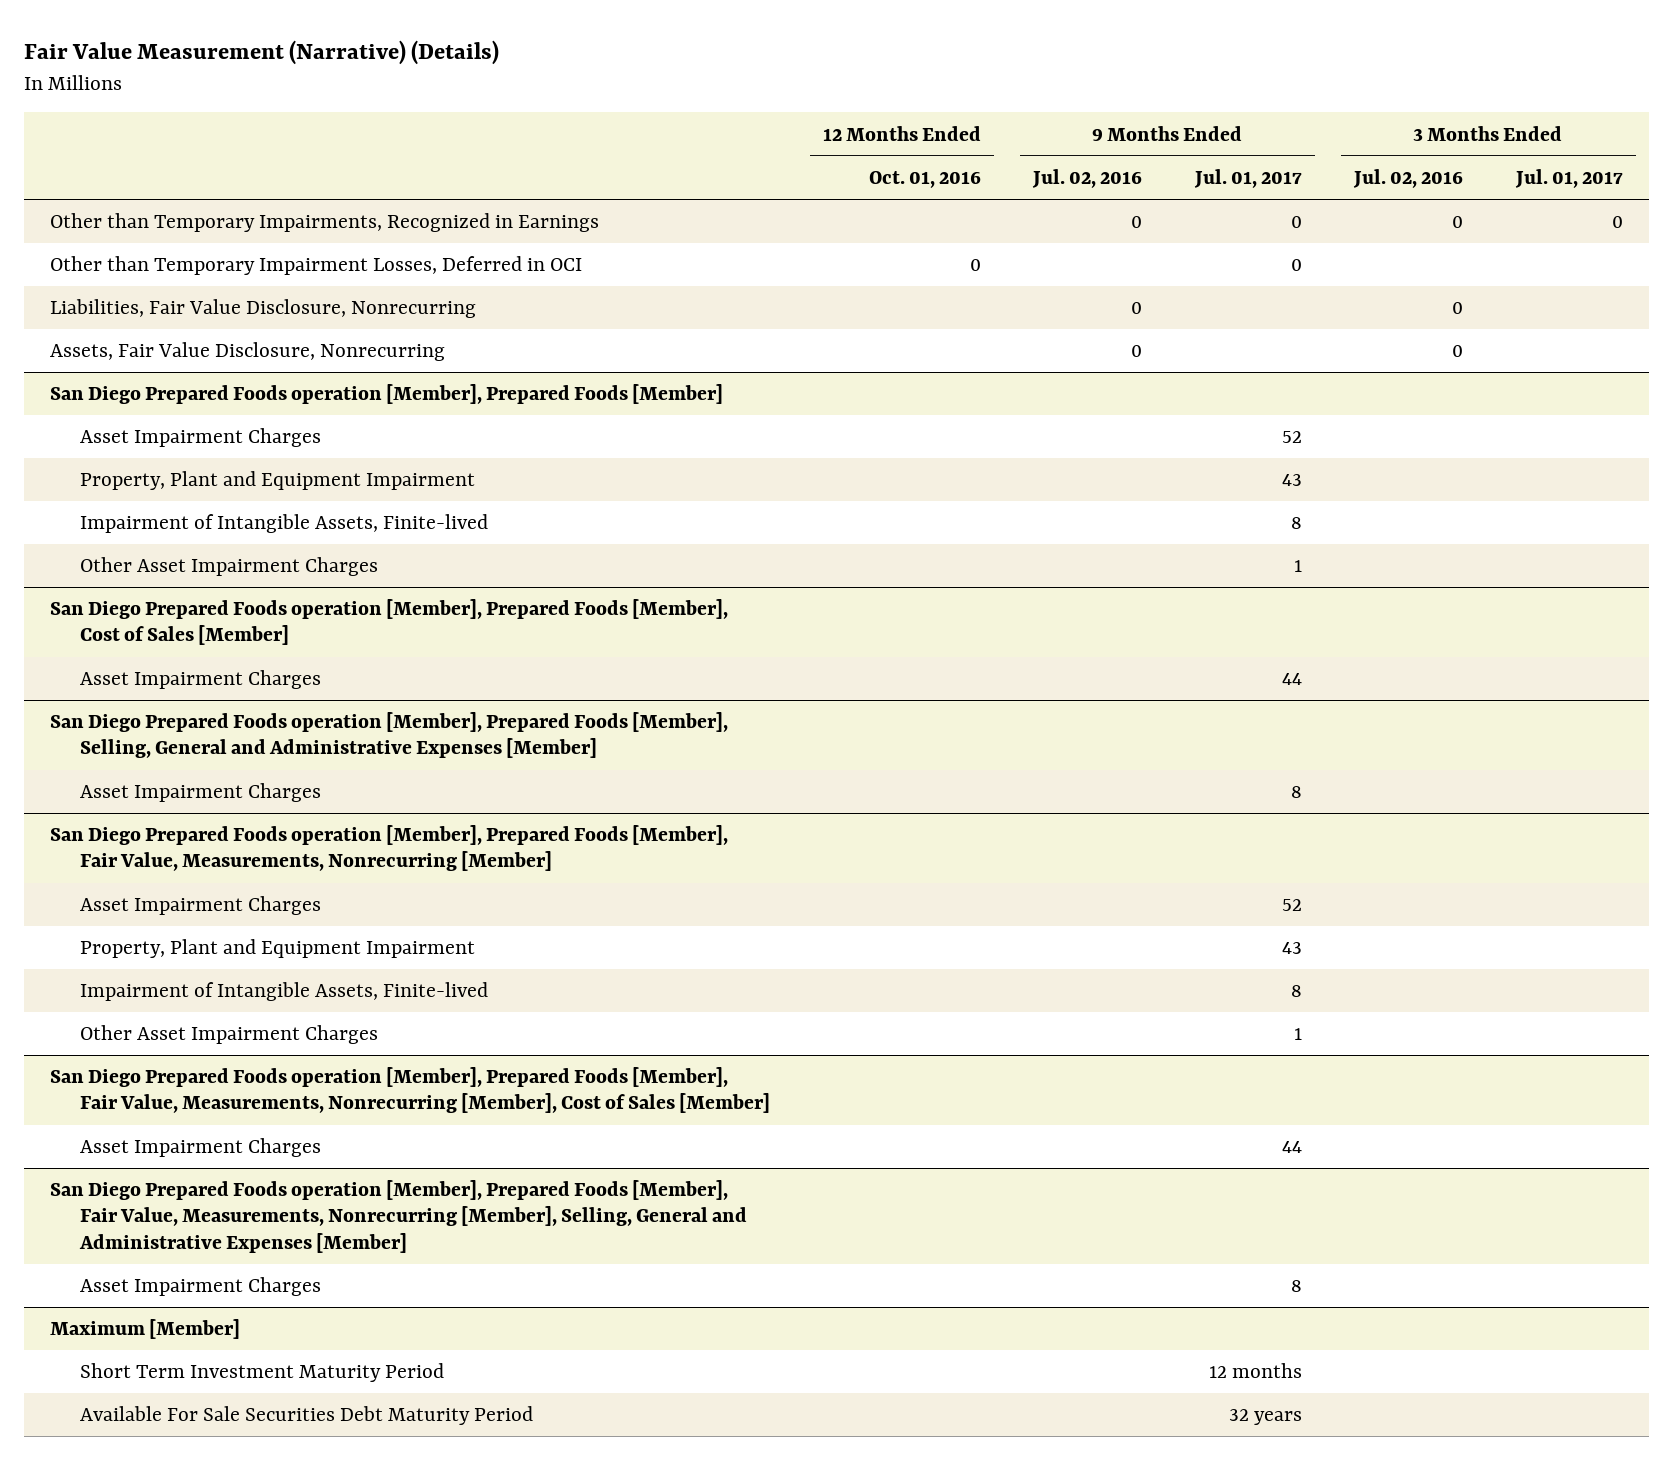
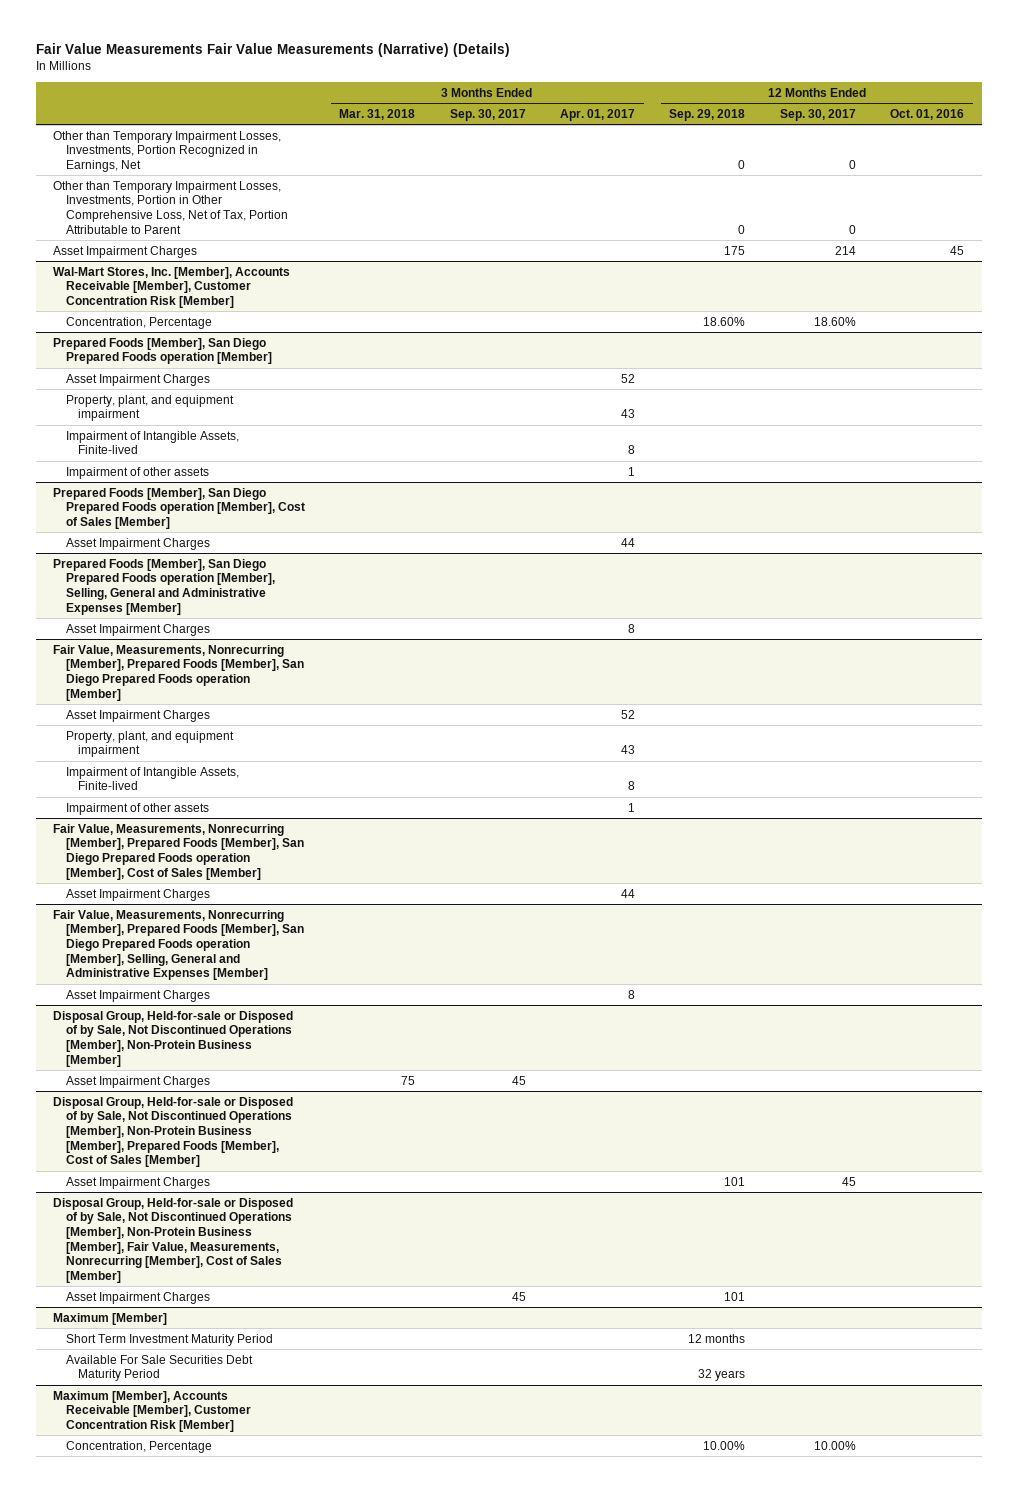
- Fair Value Measurement (Narrative) (Details)
+ Fair Value Measurements Fair Value Measurements (Narrative) (Details)
- | 12 Months Ended Oct. 01, 2016 | 9 Months Ended Jul. 02, 2016 | 9 Months Ended Jul. 01, 2017 | 3 Months Ended Jul. 02, 2016 | 3 Months Ended Jul. 01, 2017
+ | 3 Months Ended Mar. 31, 2018 | 3 Months Ended Sep. 30, 2017 | 3 Months Ended Apr. 01, 2017 | 12 Months Ended Sep. 29, 2018 | 12 Months Ended Sep. 30, 2017 | 12 Months Ended Oct. 01, 2016
- Other than Temporary Impairments, Recognized in Earnings | | 0 | 0 | 0 | 0
- Other than Temporary Impairment Losses, Deferred in OCI | 0 | | 0 | |
- Liabilities, Fair Value Disclosure, Nonrecurring | | 0 | | 0 |
- Assets, Fair Value Disclosure, Nonrecurring | | 0 | | 0 |
- San Diego Prepared Foods operation [Member], Prepared Foods [Member]
+ Other than Temporary Impairment Losses, Investments, Portion Recognized in Earnings, Net | | | | 0 | 0 |
+ Other than Temporary Impairment Losses, Investments, Portion in Other Comprehensive Loss, Net of Tax, Portion Attributable to Parent | | | | 0 | 0 |
+ Asset Impairment Charges | | | | 175 | 214 | 45
+ Wal-Mart Stores, Inc. [Member], Accounts Receivable [Member], Customer Concentration Risk [Member]
+ Concentration, Percentage | | | | 18.60% | 18.60% |
+ Prepared Foods [Member], San Diego Prepared Foods operation [Member]
- Property, Plant and Equipment Impairment | | | 43 | |
+ Property, plant, and equipment impairment | | | 43 | | |
- Other Asset Impairment Charges | | | 1 | |
- San Diego Prepared Foods operation [Member], Prepared Foods [Member], Cost of Sales [Member]
+ Impairment of other assets | | | 1 | | |
+ Prepared Foods [Member], San Diego Prepared Foods operation [Member], Cost of Sales [Member]
- San Diego Prepared Foods operation [Member], Prepared Foods [Member], Selling, General and Administrative Expenses [Member]
+ Prepared Foods [Member], San Diego Prepared Foods operation [Member], Selling, General and Administrative Expenses [Member]
- San Diego Prepared Foods operation [Member], Prepared Foods [Member], Fair Value, Measurements, Nonrecurring [Member]
+ Fair Value, Measurements, Nonrecurring [Member], Prepared Foods [Member], San Diego Prepared Foods operation [Member]
- Property, Plant and Equipment Impairment | | | 43 | |
+ Property, plant, and equipment impairment | | | 43 | | |
- Other Asset Impairment Charges | | | 1 | |
- San Diego Prepared Foods operation [Member], Prepared Foods [Member], Fair Value, Measurements, Nonrecurring [Member], Cost of Sales [Member]
+ Impairment of other assets | | | 1 | | |
+ Fair Value, Measurements, Nonrecurring [Member], Prepared Foods [Member], San Diego Prepared Foods operation [Member], Cost of Sales [Member]
- San Diego Prepared Foods operation [Member], Prepared Foods [Member], Fair Value, Measurements, Nonrecurring [Member], Selling, General and Administrative Expenses [Member]
+ Fair Value, Measurements, Nonrecurring [Member], Prepared Foods [Member], San Diego Prepared Foods operation [Member], Selling, General and Administrative Expenses [Member]
+ Disposal Group, Held-for-sale or Disposed of by Sale, Not Discontinued Operations [Member], Non-Protein Business [Member]
+ Asset Impairment Charges | 75 | 45 | | | |
+ Disposal Group, Held-for-sale or Disposed of by Sale, Not Discontinued Operations [Member], Non-Protein Business [Member], Prepared Foods [Member], Cost of Sales [Member]
+ Asset Impairment Charges | | | | 101 | 45 |
+ Disposal Group, Held-for-sale or Disposed of by Sale, Not Discontinued Operations [Member], Non-Protein Business [Member], Fair Value, Measurements, Nonrecurring [Member], Cost of Sales [Member]
+ Asset Impairment Charges | | 45 | | 101 | |
+ Maximum [Member], Accounts Receivable [Member], Customer Concentration Risk [Member]
+ Concentration, Percentage | | | | 10.00% | 10.00% |

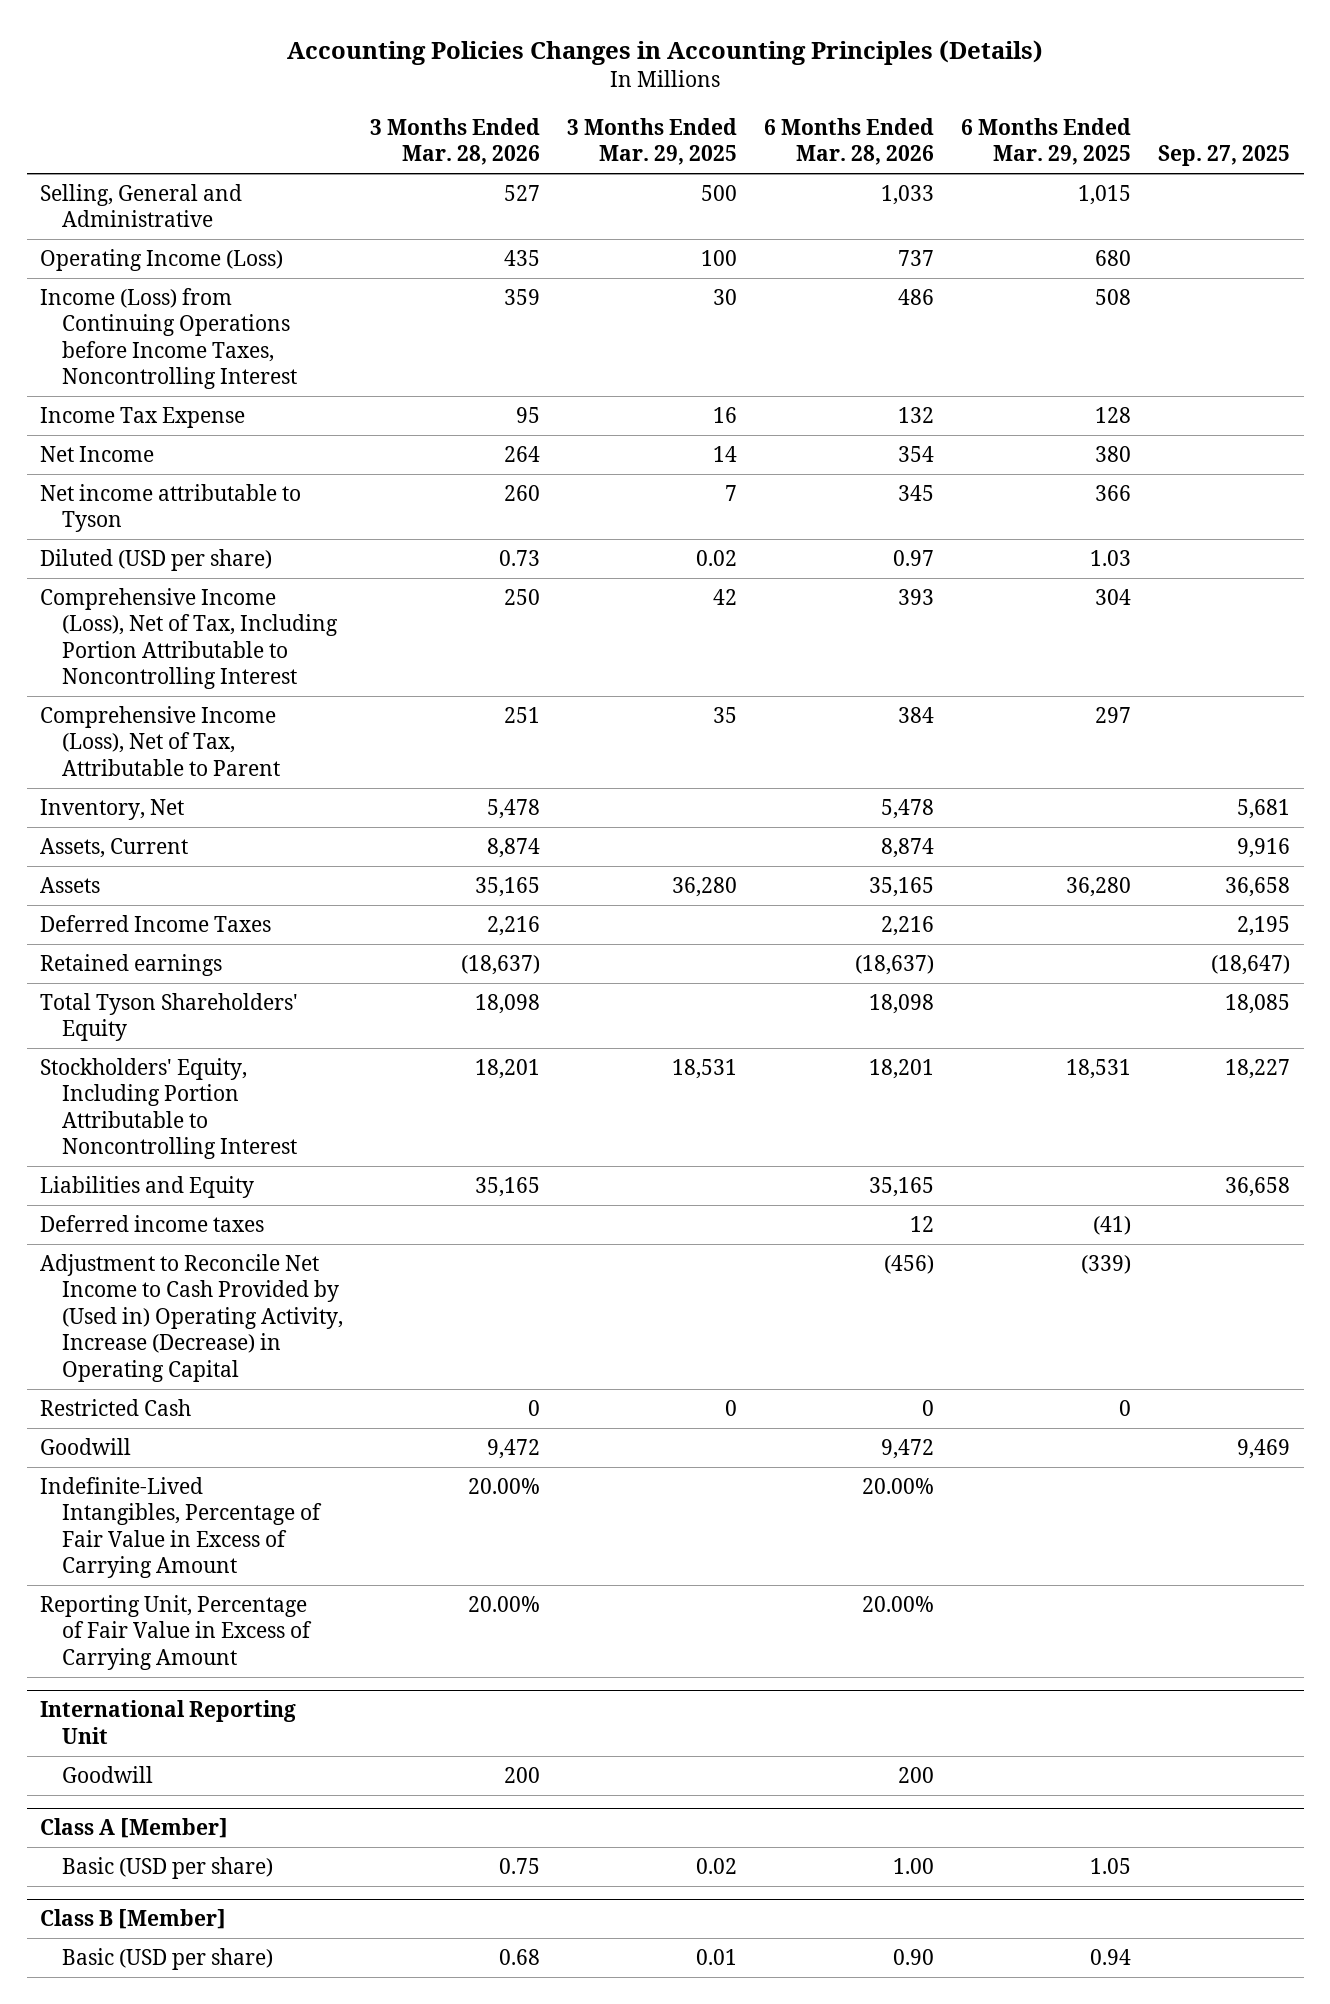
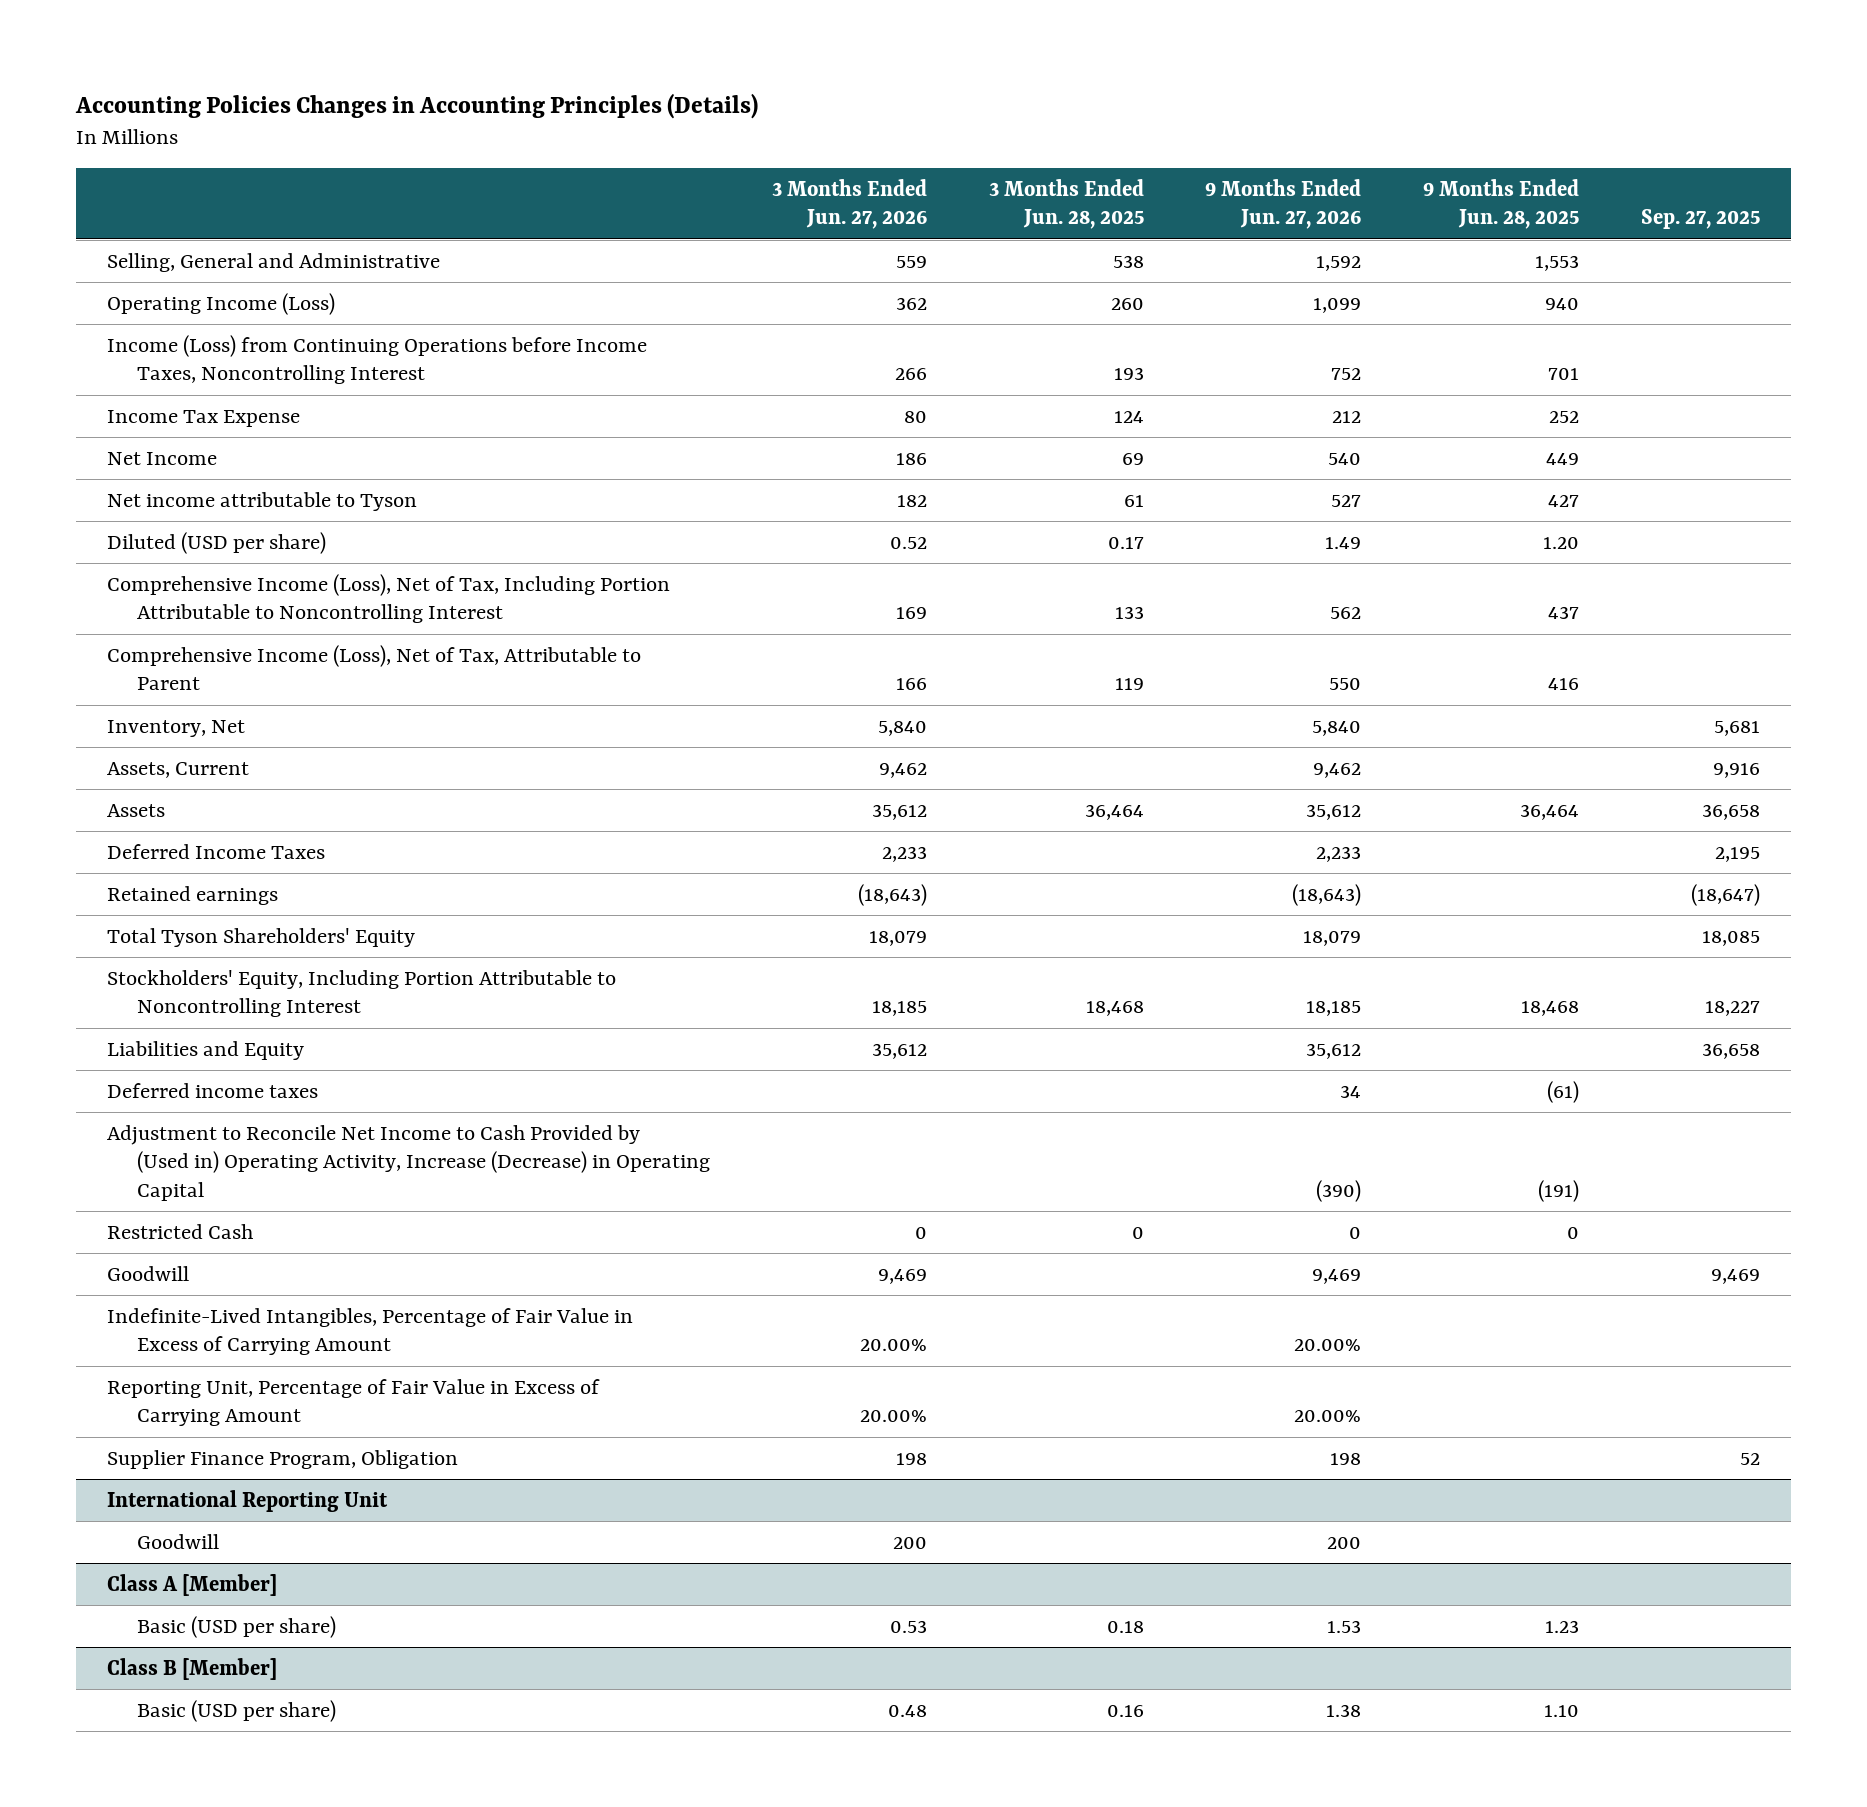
- | 3 Months Ended Mar. 28, 2026 | 3 Months Ended Mar. 29, 2025 | 6 Months Ended Mar. 28, 2026 | 6 Months Ended Mar. 29, 2025 | Sep. 27, 2025
+ | 3 Months Ended Jun. 27, 2026 | 3 Months Ended Jun. 28, 2025 | 9 Months Ended Jun. 27, 2026 | 9 Months Ended Jun. 28, 2025 | Sep. 27, 2025
+ Supplier Finance Program, Obligation | 198 | | 198 | | 52

